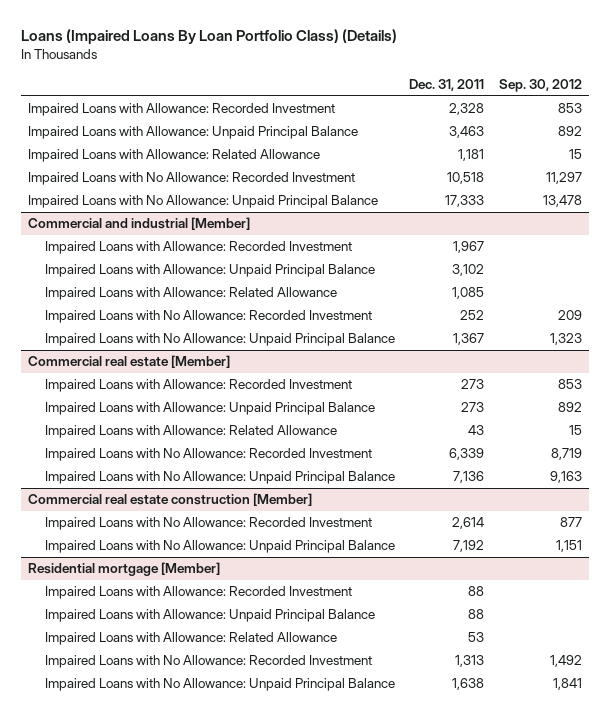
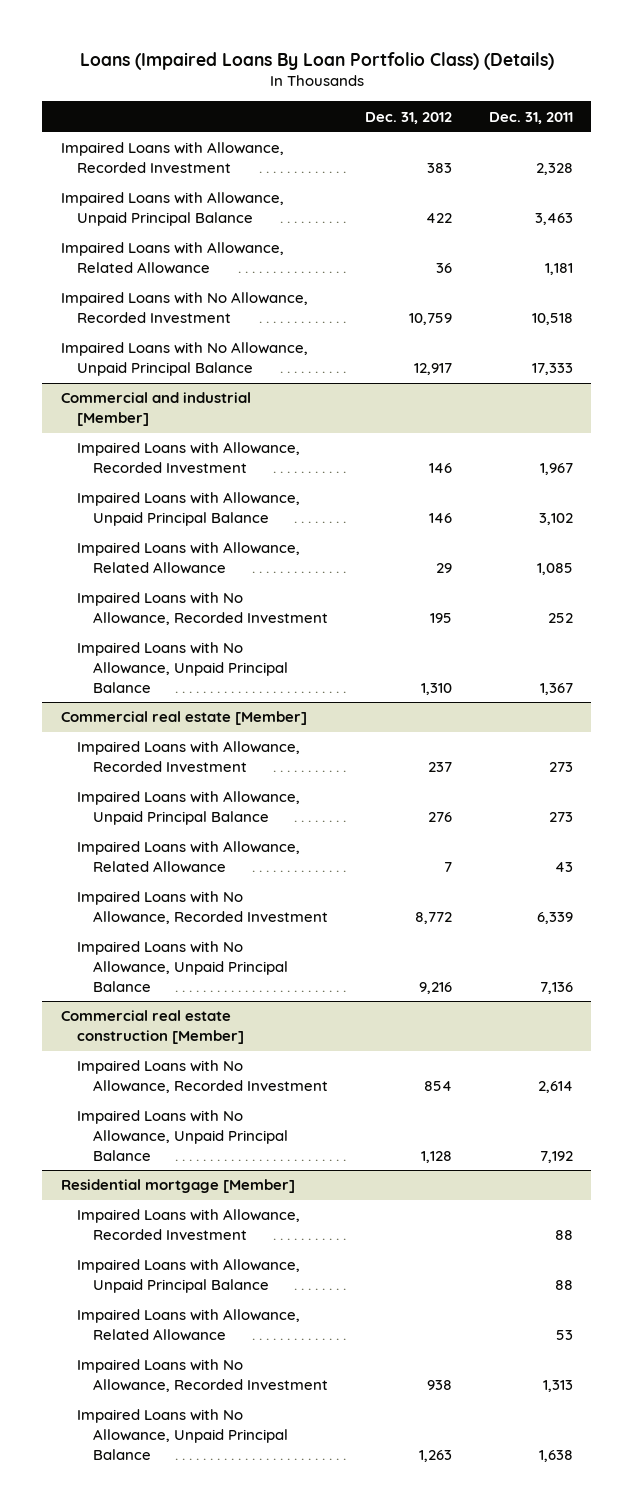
- | Dec. 31, 2011 | Sep. 30, 2012
+ | Dec. 31, 2012 | Dec. 31, 2011
- Impaired Loans with Allowance: Recorded Investment | 2,328 | 853
- Impaired Loans with Allowance: Unpaid Principal Balance | 3,463 | 892
- Impaired Loans with Allowance: Related Allowance | 1,181 | 15
- Impaired Loans with No Allowance: Recorded Investment | 10,518 | 11,297
- Impaired Loans with No Allowance: Unpaid Principal Balance | 17,333 | 13,478
+ Impaired Loans with Allowance, Recorded Investment | 383 | 2,328
+ Impaired Loans with Allowance, Unpaid Principal Balance | 422 | 3,463
+ Impaired Loans with Allowance, Related Allowance | 36 | 1,181
+ Impaired Loans with No Allowance, Recorded Investment | 10,759 | 10,518
+ Impaired Loans with No Allowance, Unpaid Principal Balance | 12,917 | 17,333
@ Commercial and industrial [Member]
- Impaired Loans with Allowance: Recorded Investment | 1,967 |
- Impaired Loans with Allowance: Unpaid Principal Balance | 3,102 |
- Impaired Loans with Allowance: Related Allowance | 1,085 |
- Impaired Loans with No Allowance: Recorded Investment | 252 | 209
- Impaired Loans with No Allowance: Unpaid Principal Balance | 1,367 | 1,323
+ Impaired Loans with Allowance, Recorded Investment | 146 | 1,967
+ Impaired Loans with Allowance, Unpaid Principal Balance | 146 | 3,102
+ Impaired Loans with Allowance, Related Allowance | 29 | 1,085
+ Impaired Loans with No Allowance, Recorded Investment | 195 | 252
+ Impaired Loans with No Allowance, Unpaid Principal Balance | 1,310 | 1,367
@ Commercial real estate [Member]
- Impaired Loans with Allowance: Recorded Investment | 273 | 853
- Impaired Loans with Allowance: Unpaid Principal Balance | 273 | 892
- Impaired Loans with Allowance: Related Allowance | 43 | 15
- Impaired Loans with No Allowance: Recorded Investment | 6,339 | 8,719
- Impaired Loans with No Allowance: Unpaid Principal Balance | 7,136 | 9,163
+ Impaired Loans with Allowance, Recorded Investment | 237 | 273
+ Impaired Loans with Allowance, Unpaid Principal Balance | 276 | 273
+ Impaired Loans with Allowance, Related Allowance | 7 | 43
+ Impaired Loans with No Allowance, Recorded Investment | 8,772 | 6,339
+ Impaired Loans with No Allowance, Unpaid Principal Balance | 9,216 | 7,136
@ Commercial real estate construction [Member]
- Impaired Loans with No Allowance: Recorded Investment | 2,614 | 877
- Impaired Loans with No Allowance: Unpaid Principal Balance | 7,192 | 1,151
+ Impaired Loans with No Allowance, Recorded Investment | 854 | 2,614
+ Impaired Loans with No Allowance, Unpaid Principal Balance | 1,128 | 7,192
@ Residential mortgage [Member]
- Impaired Loans with Allowance: Recorded Investment | 88 |
- Impaired Loans with Allowance: Unpaid Principal Balance | 88 |
- Impaired Loans with Allowance: Related Allowance | 53 |
- Impaired Loans with No Allowance: Recorded Investment | 1,313 | 1,492
- Impaired Loans with No Allowance: Unpaid Principal Balance | 1,638 | 1,841
+ Impaired Loans with Allowance, Recorded Investment | | 88
+ Impaired Loans with Allowance, Unpaid Principal Balance | | 88
+ Impaired Loans with Allowance, Related Allowance | | 53
+ Impaired Loans with No Allowance, Recorded Investment | 938 | 1,313
+ Impaired Loans with No Allowance, Unpaid Principal Balance | 1,263 | 1,638

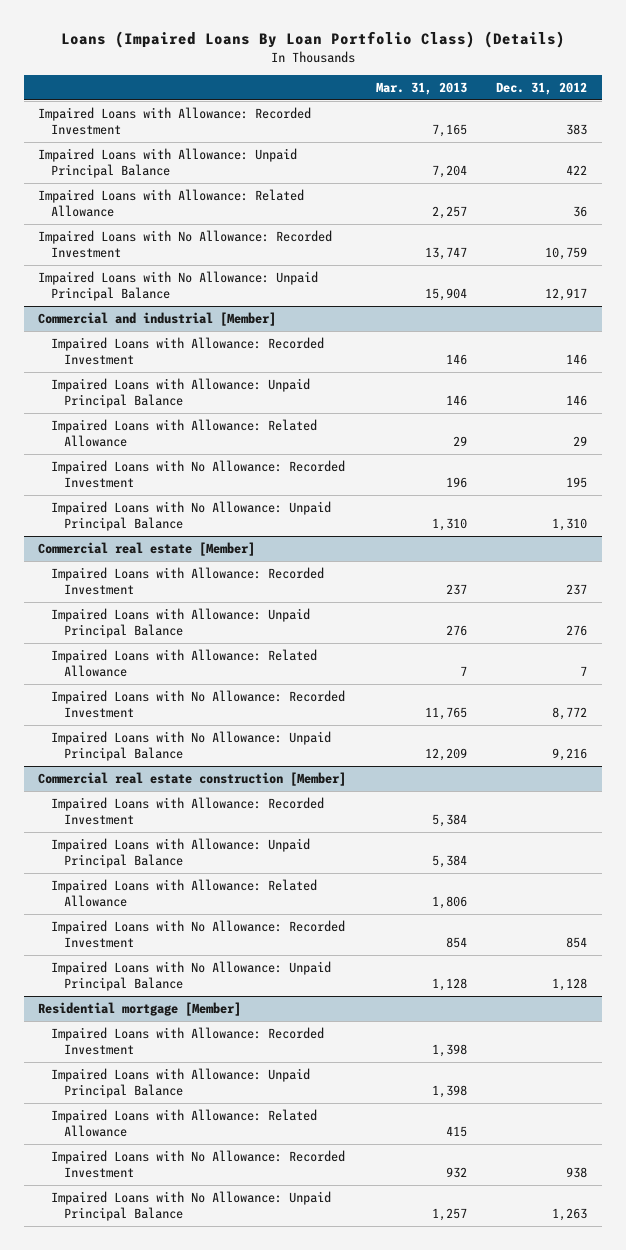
- | Dec. 31, 2012 | Dec. 31, 2011
+ | Mar. 31, 2013 | Dec. 31, 2012
- Impaired Loans with Allowance, Recorded Investment | 383 | 2,328
- Impaired Loans with Allowance, Unpaid Principal Balance | 422 | 3,463
- Impaired Loans with Allowance, Related Allowance | 36 | 1,181
- Impaired Loans with No Allowance, Recorded Investment | 10,759 | 10,518
- Impaired Loans with No Allowance, Unpaid Principal Balance | 12,917 | 17,333
+ Impaired Loans with Allowance: Recorded Investment | 7,165 | 383
+ Impaired Loans with Allowance: Unpaid Principal Balance | 7,204 | 422
+ Impaired Loans with Allowance: Related Allowance | 2,257 | 36
+ Impaired Loans with No Allowance: Recorded Investment | 13,747 | 10,759
+ Impaired Loans with No Allowance: Unpaid Principal Balance | 15,904 | 12,917
@ Commercial and industrial [Member]
- Impaired Loans with Allowance, Recorded Investment | 146 | 1,967
- Impaired Loans with Allowance, Unpaid Principal Balance | 146 | 3,102
- Impaired Loans with Allowance, Related Allowance | 29 | 1,085
- Impaired Loans with No Allowance, Recorded Investment | 195 | 252
- Impaired Loans with No Allowance, Unpaid Principal Balance | 1,310 | 1,367
+ Impaired Loans with Allowance: Recorded Investment | 146 | 146
+ Impaired Loans with Allowance: Unpaid Principal Balance | 146 | 146
+ Impaired Loans with Allowance: Related Allowance | 29 | 29
+ Impaired Loans with No Allowance: Recorded Investment | 196 | 195
+ Impaired Loans with No Allowance: Unpaid Principal Balance | 1,310 | 1,310
@ Commercial real estate [Member]
- Impaired Loans with Allowance, Recorded Investment | 237 | 273
- Impaired Loans with Allowance, Unpaid Principal Balance | 276 | 273
- Impaired Loans with Allowance, Related Allowance | 7 | 43
- Impaired Loans with No Allowance, Recorded Investment | 8,772 | 6,339
- Impaired Loans with No Allowance, Unpaid Principal Balance | 9,216 | 7,136
+ Impaired Loans with Allowance: Recorded Investment | 237 | 237
+ Impaired Loans with Allowance: Unpaid Principal Balance | 276 | 276
+ Impaired Loans with Allowance: Related Allowance | 7 | 7
+ Impaired Loans with No Allowance: Recorded Investment | 11,765 | 8,772
+ Impaired Loans with No Allowance: Unpaid Principal Balance | 12,209 | 9,216
@ Commercial real estate construction [Member]
- Impaired Loans with No Allowance, Recorded Investment | 854 | 2,614
- Impaired Loans with No Allowance, Unpaid Principal Balance | 1,128 | 7,192
+ Impaired Loans with Allowance: Recorded Investment | 5,384 |
+ Impaired Loans with Allowance: Unpaid Principal Balance | 5,384 |
+ Impaired Loans with Allowance: Related Allowance | 1,806 |
+ Impaired Loans with No Allowance: Recorded Investment | 854 | 854
+ Impaired Loans with No Allowance: Unpaid Principal Balance | 1,128 | 1,128
@ Residential mortgage [Member]
- Impaired Loans with Allowance, Recorded Investment | | 88
- Impaired Loans with Allowance, Unpaid Principal Balance | | 88
- Impaired Loans with Allowance, Related Allowance | | 53
- Impaired Loans with No Allowance, Recorded Investment | 938 | 1,313
- Impaired Loans with No Allowance, Unpaid Principal Balance | 1,263 | 1,638
+ Impaired Loans with Allowance: Recorded Investment | 1,398 |
+ Impaired Loans with Allowance: Unpaid Principal Balance | 1,398 |
+ Impaired Loans with Allowance: Related Allowance | 415 |
+ Impaired Loans with No Allowance: Recorded Investment | 932 | 938
+ Impaired Loans with No Allowance: Unpaid Principal Balance | 1,257 | 1,263

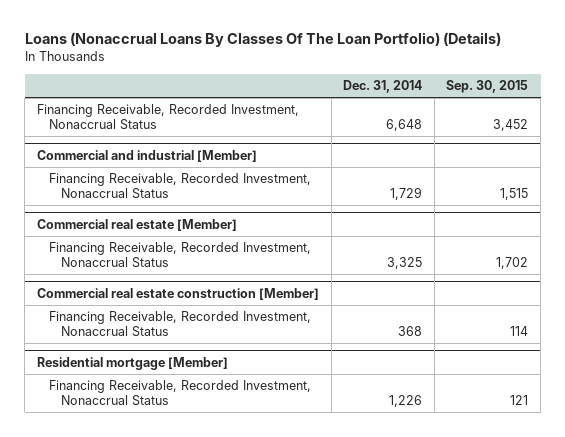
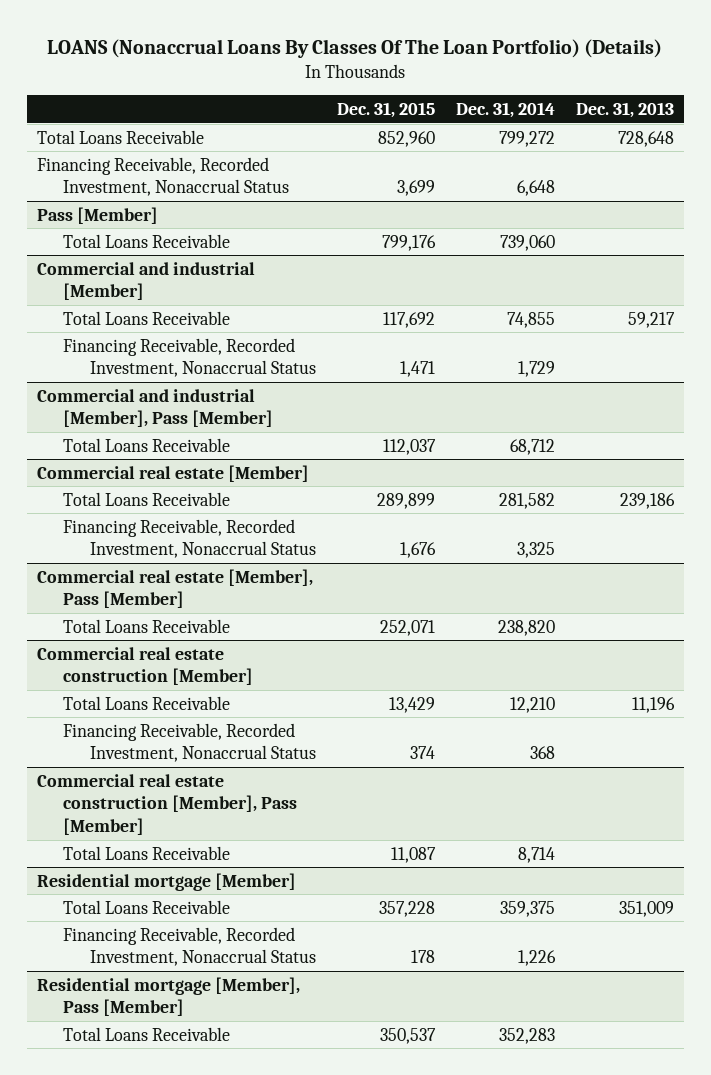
- Loans (Nonaccrual Loans By Classes Of The Loan Portfolio) (Details)
+ LOANS (Nonaccrual Loans By Classes Of The Loan Portfolio) (Details)
- | Dec. 31, 2014 | Sep. 30, 2015
+ | Dec. 31, 2015 | Dec. 31, 2014 | Dec. 31, 2013
+ Total Loans Receivable | 852,960 | 799,272 | 728,648
+ Pass [Member]
+ Total Loans Receivable | 799,176 | 739,060 |
@ Commercial and industrial [Member]
+ Total Loans Receivable | 117,692 | 74,855 | 59,217
+ Commercial and industrial [Member], Pass [Member]
+ Total Loans Receivable | 112,037 | 68,712 |
@ Commercial real estate [Member]
+ Total Loans Receivable | 289,899 | 281,582 | 239,186
+ Commercial real estate [Member], Pass [Member]
+ Total Loans Receivable | 252,071 | 238,820 |
@ Commercial real estate construction [Member]
+ Total Loans Receivable | 13,429 | 12,210 | 11,196
+ Commercial real estate construction [Member], Pass [Member]
+ Total Loans Receivable | 11,087 | 8,714 |
@ Residential mortgage [Member]
+ Total Loans Receivable | 357,228 | 359,375 | 351,009
+ Residential mortgage [Member], Pass [Member]
+ Total Loans Receivable | 350,537 | 352,283 |

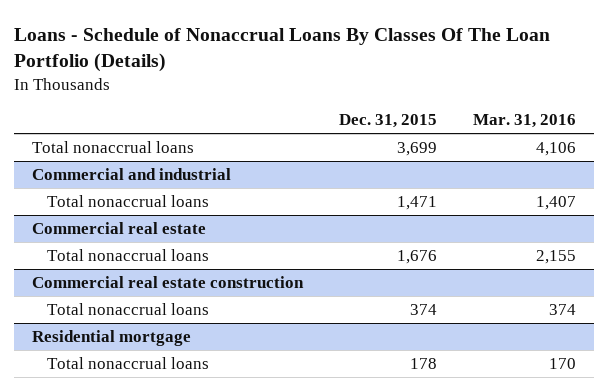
- LOANS (Nonaccrual Loans By Classes Of The Loan Portfolio) (Details)
+ Loans - Schedule of Nonaccrual Loans By Classes Of The Loan Portfolio (Details)
- | Dec. 31, 2015 | Dec. 31, 2014 | Dec. 31, 2013
+ | Dec. 31, 2015 | Mar. 31, 2016
- Total Loans Receivable | 852,960 | 799,272 | 728,648
- Financing Receivable, Recorded Investment, Nonaccrual Status | 3,699 | 6,648 |
- Pass [Member]
- Total Loans Receivable | 799,176 | 739,060 |
- Commercial and industrial [Member]
- Total Loans Receivable | 117,692 | 74,855 | 59,217
- Financing Receivable, Recorded Investment, Nonaccrual Status | 1,471 | 1,729 |
- Commercial and industrial [Member], Pass [Member]
- Total Loans Receivable | 112,037 | 68,712 |
- Commercial real estate [Member]
- Total Loans Receivable | 289,899 | 281,582 | 239,186
- Financing Receivable, Recorded Investment, Nonaccrual Status | 1,676 | 3,325 |
- Commercial real estate [Member], Pass [Member]
- Total Loans Receivable | 252,071 | 238,820 |
- Commercial real estate construction [Member]
- Total Loans Receivable | 13,429 | 12,210 | 11,196
- Financing Receivable, Recorded Investment, Nonaccrual Status | 374 | 368 |
- Commercial real estate construction [Member], Pass [Member]
- Total Loans Receivable | 11,087 | 8,714 |
- Residential mortgage [Member]
- Total Loans Receivable | 357,228 | 359,375 | 351,009
- Financing Receivable, Recorded Investment, Nonaccrual Status | 178 | 1,226 |
- Residential mortgage [Member], Pass [Member]
- Total Loans Receivable | 350,537 | 352,283 |
+ Total nonaccrual loans | 3,699 | 4,106
+ Commercial and industrial
+ Total nonaccrual loans | 1,471 | 1,407
+ Commercial real estate
+ Total nonaccrual loans | 1,676 | 2,155
+ Commercial real estate construction
+ Total nonaccrual loans | 374 | 374
+ Residential mortgage
+ Total nonaccrual loans | 178 | 170

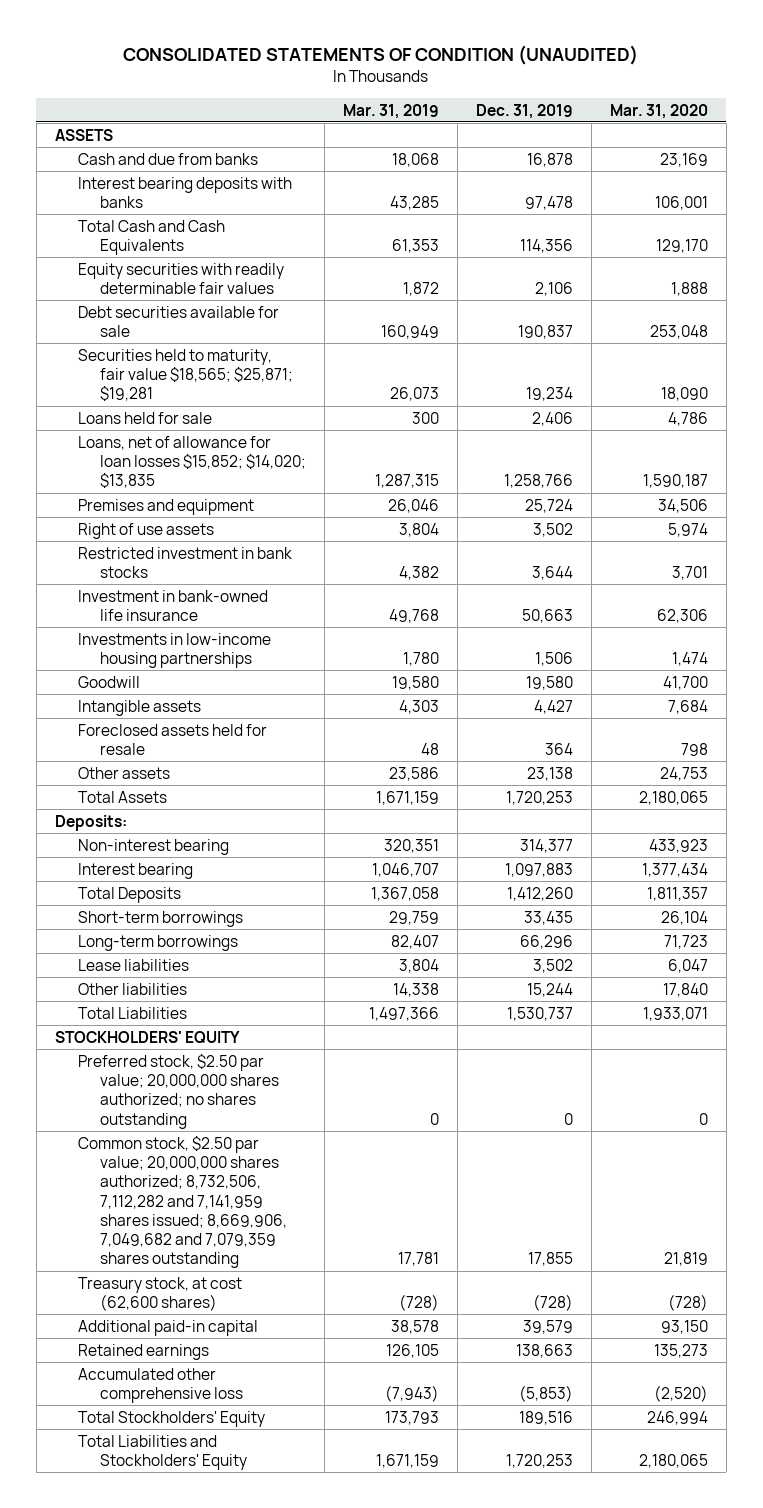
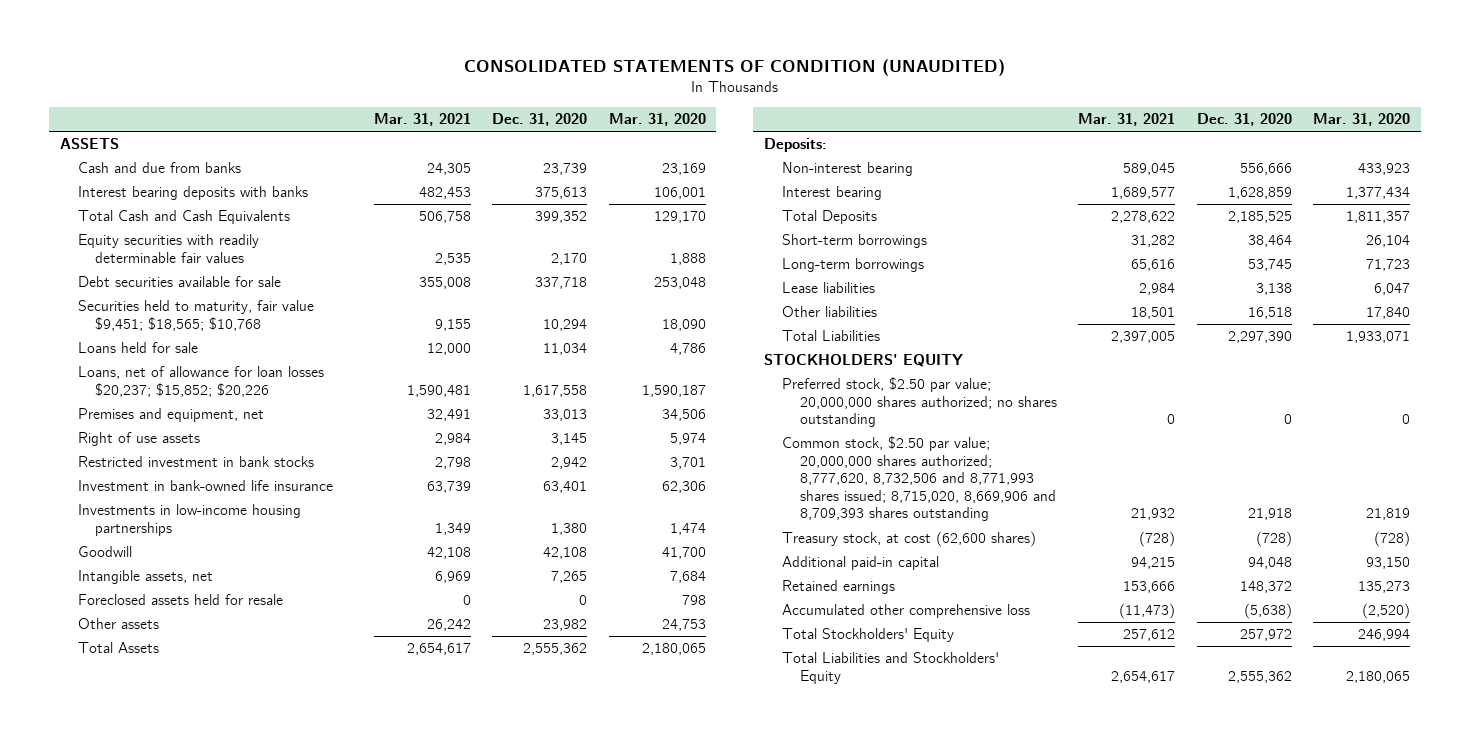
- | Mar. 31, 2019 | Dec. 31, 2019 | Mar. 31, 2020
+ | Mar. 31, 2021 | Dec. 31, 2020 | Mar. 31, 2020
- Securities held to maturity, fair value $18,565; $25,871; $19,281 | 26,073 | 19,234 | 18,090
+ Securities held to maturity, fair value $9,451; $18,565; $10,768 | 9,155 | 10,294 | 18,090
- Loans, net of allowance for loan losses $15,852; $14,020; $13,835 | 1,287,315 | 1,258,766 | 1,590,187
- Premises and equipment | 26,046 | 25,724 | 34,506
+ Loans, net of allowance for loan losses $20,237; $15,852; $20,226 | 1,590,481 | 1,617,558 | 1,590,187
+ Premises and equipment, net | 32,491 | 33,013 | 34,506
- Intangible assets | 4,303 | 4,427 | 7,684
+ Intangible assets, net | 6,969 | 7,265 | 7,684
- Common stock, $2.50 par value; 20,000,000 shares authorized; 8,732,506, 7,112,282 and 7,141,959 shares issued; 8,669,906, 7,049,682 and 7,079,359 shares outstanding | 17,781 | 17,855 | 21,819
+ Common stock, $2.50 par value; 20,000,000 shares authorized; 8,777,620, 8,732,506 and 8,771,993 shares issued; 8,715,020, 8,669,906 and 8,709,393 shares outstanding | 21,932 | 21,918 | 21,819

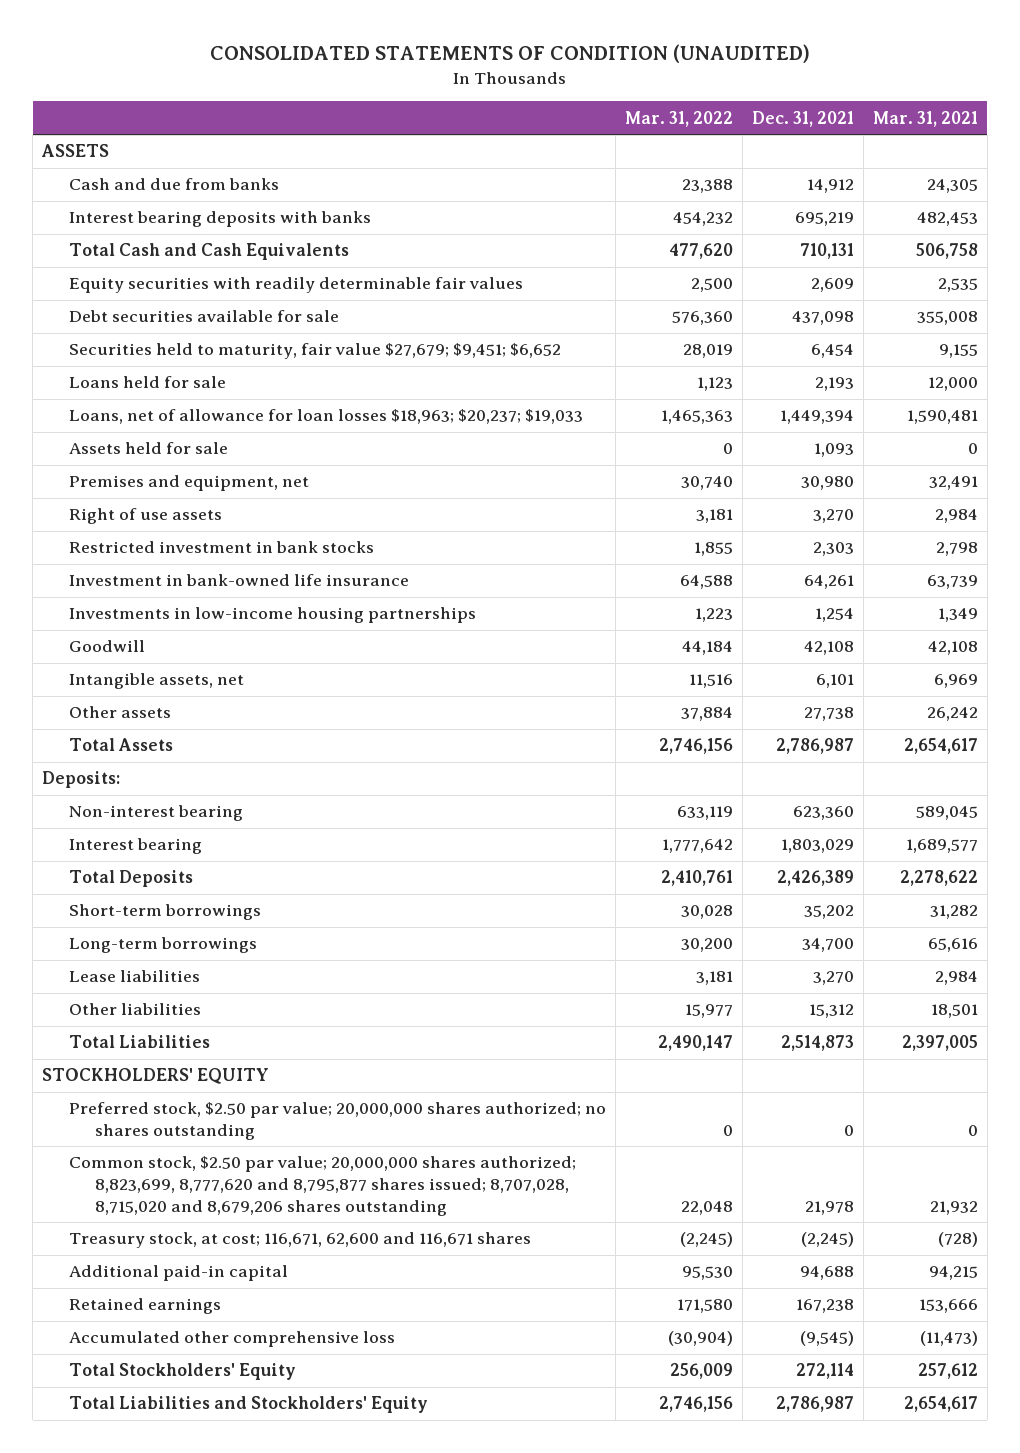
- | Mar. 31, 2021 | Dec. 31, 2020 | Mar. 31, 2020
+ | Mar. 31, 2022 | Dec. 31, 2021 | Mar. 31, 2021
- Securities held to maturity, fair value $9,451; $18,565; $10,768 | 9,155 | 10,294 | 18,090
+ Securities held to maturity, fair value $27,679; $9,451; $6,652 | 28,019 | 6,454 | 9,155
- Loans, net of allowance for loan losses $20,237; $15,852; $20,226 | 1,590,481 | 1,617,558 | 1,590,187
+ Loans, net of allowance for loan losses $18,963; $20,237; $19,033 | 1,465,363 | 1,449,394 | 1,590,481
+ Assets held for sale | 0 | 1,093 | 0
- Foreclosed assets held for resale | 0 | 0 | 798
- Common stock, $2.50 par value; 20,000,000 shares authorized; 8,777,620, 8,732,506 and 8,771,993 shares issued; 8,715,020, 8,669,906 and 8,709,393 shares outstanding | 21,932 | 21,918 | 21,819
- Treasury stock, at cost (62,600 shares) | (728) | (728) | (728)
+ Common stock, $2.50 par value; 20,000,000 shares authorized; 8,823,699, 8,777,620 and 8,795,877 shares issued; 8,707,028, 8,715,020 and 8,679,206 shares outstanding | 22,048 | 21,978 | 21,932
+ Treasury stock, at cost; 116,671, 62,600 and 116,671 shares | (2,245) | (2,245) | (728)

